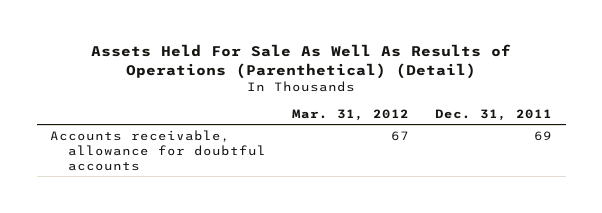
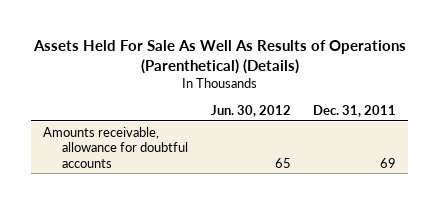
- Assets Held For Sale As Well As Results of Operations (Parenthetical) (Detail)
+ Assets Held For Sale As Well As Results of Operations (Parenthetical) (Details)
- | Mar. 31, 2012 | Dec. 31, 2011
+ | Jun. 30, 2012 | Dec. 31, 2011
- Accounts receivable, allowance for doubtful accounts | 67 | 69
+ Amounts receivable, allowance for doubtful accounts | 65 | 69

